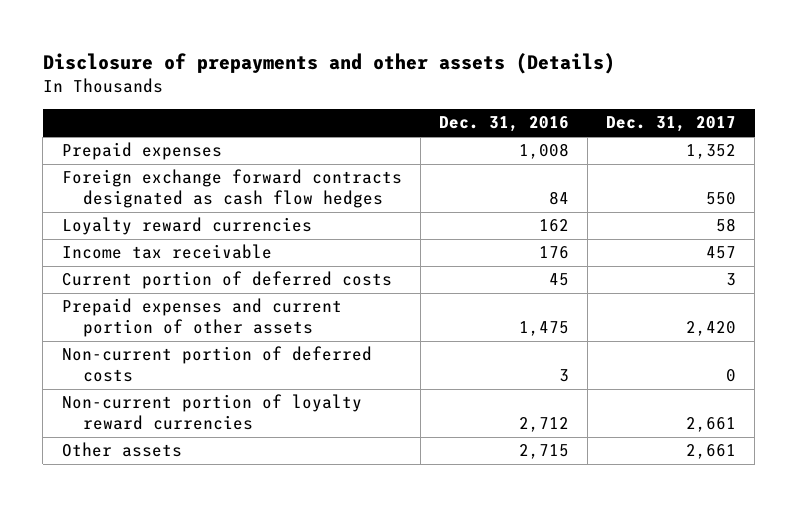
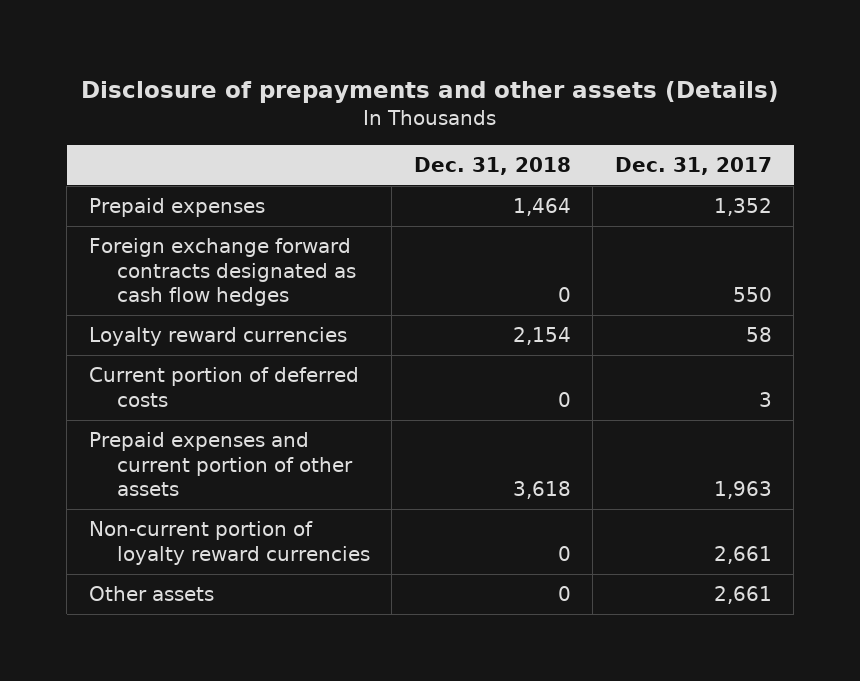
- | Dec. 31, 2016 | Dec. 31, 2017
+ | Dec. 31, 2018 | Dec. 31, 2017
- Income tax receivable | 176 | 457
- Prepaid expenses and current portion of other assets | 1,475 | 2,420
- Non-current portion of deferred costs | 3 | 0
+ Prepaid expenses and current portion of other assets | 3,618 | 1,963

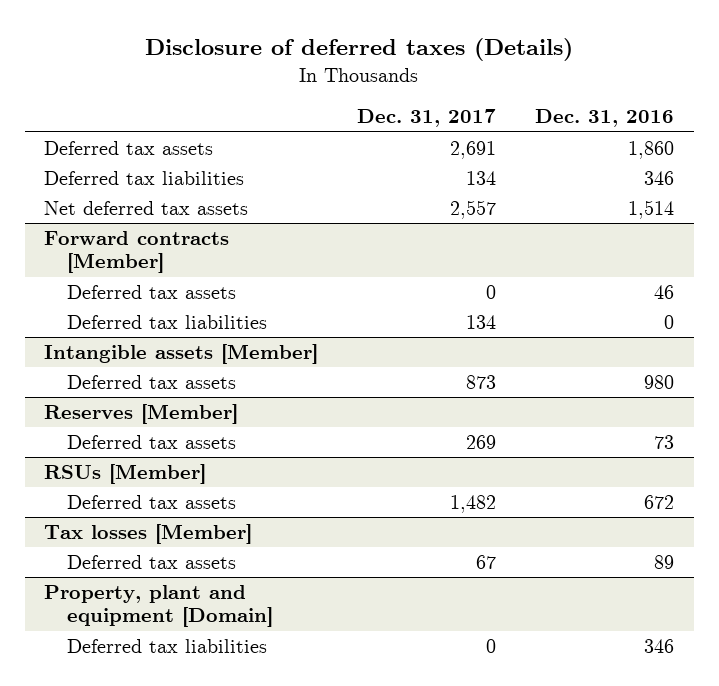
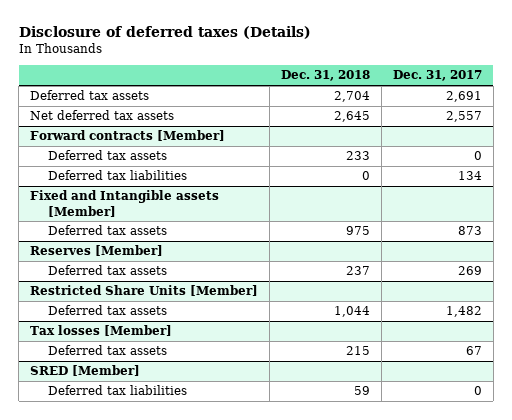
- | Dec. 31, 2017 | Dec. 31, 2016
+ | Dec. 31, 2018 | Dec. 31, 2017
- Deferred tax liabilities | 134 | 346
- Intangible assets [Member]
+ Fixed and Intangible assets [Member]
- RSUs [Member]
+ Restricted Share Units [Member]
- Property, plant and equipment [Domain]
+ SRED [Member]

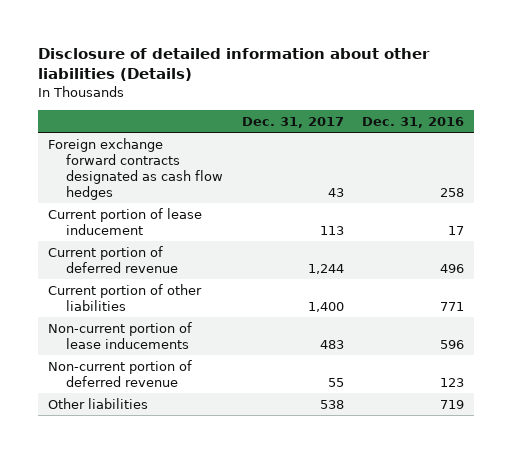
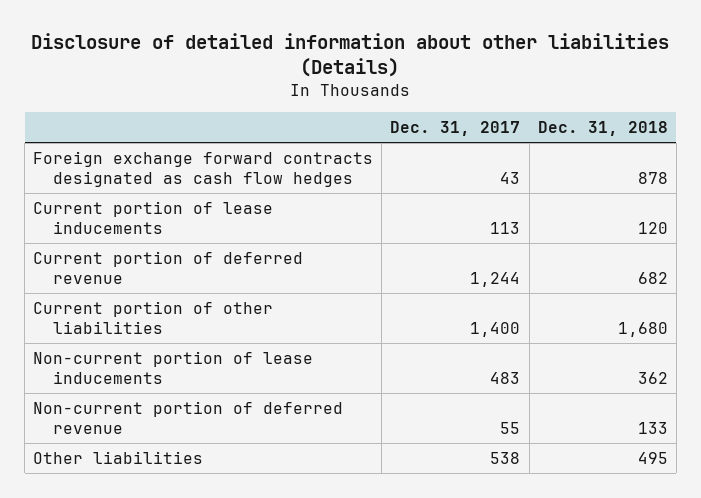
- | Dec. 31, 2017 | Dec. 31, 2016
+ | Dec. 31, 2017 | Dec. 31, 2018
- Current portion of lease inducement | 113 | 17
+ Current portion of lease inducements | 113 | 120

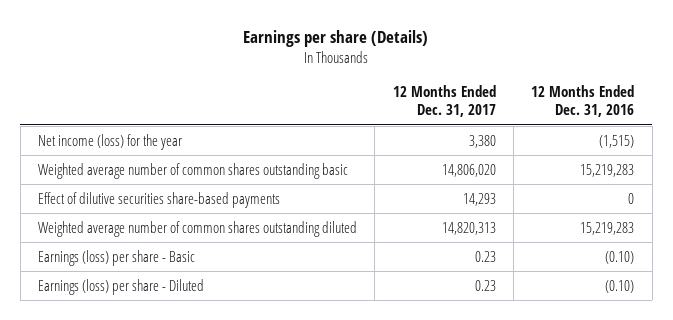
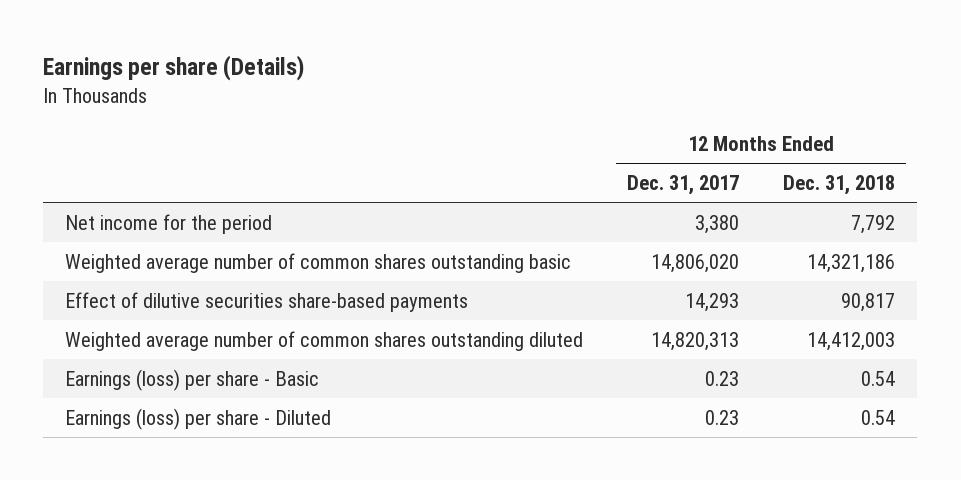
- | 12 Months Ended Dec. 31, 2017 | 12 Months Ended Dec. 31, 2016
+ | 12 Months Ended Dec. 31, 2017 | 12 Months Ended Dec. 31, 2018
- Net income (loss) for the year | 3,380 | (1,515)
+ Net income for the period | 3,380 | 7,792

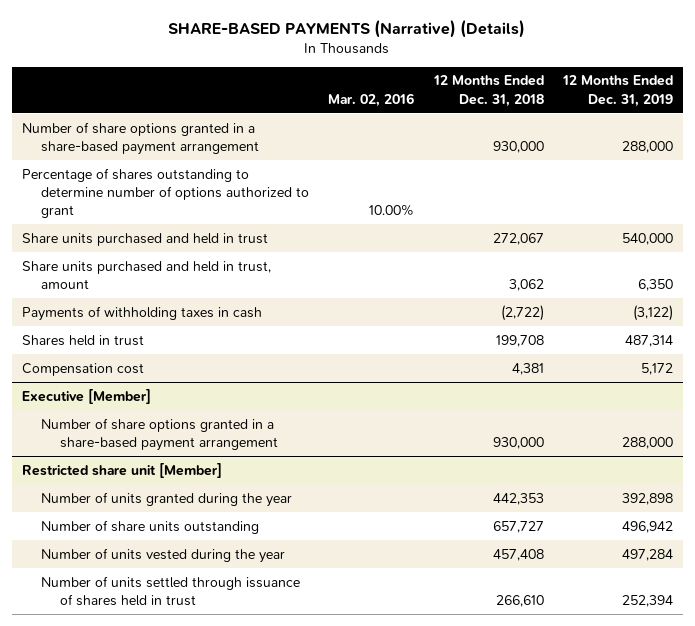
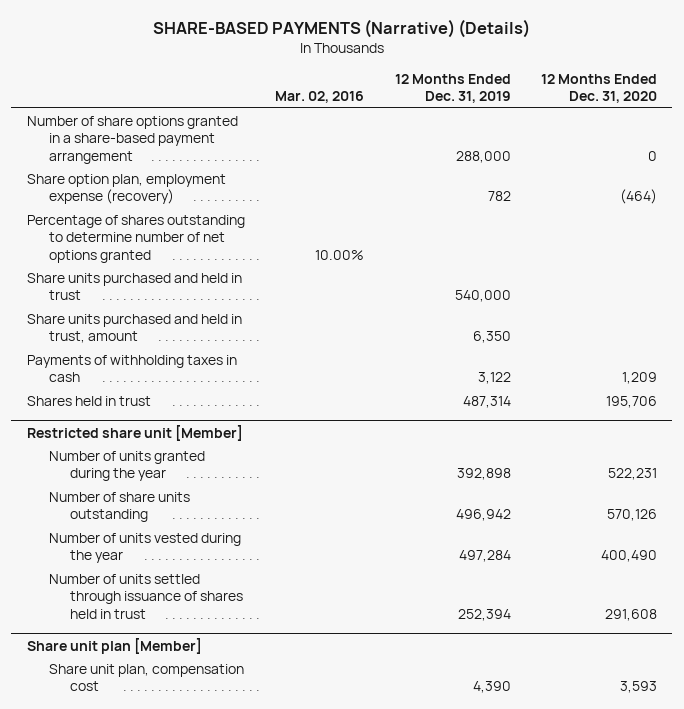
- | Mar. 02, 2016 | 12 Months Ended Dec. 31, 2018 | 12 Months Ended Dec. 31, 2019
+ | Mar. 02, 2016 | 12 Months Ended Dec. 31, 2019 | 12 Months Ended Dec. 31, 2020
- Percentage of shares outstanding to determine number of options authorized to grant | 10.00% | |
+ Share option plan, employment expense (recovery) | | 782 | (464)
+ Percentage of shares outstanding to determine number of net options granted | 10.00% | |
- Payments of withholding taxes in cash | | (2,722) | (3,122)
+ Payments of withholding taxes in cash | | 3,122 | 1,209
- Compensation cost | | 4,381 | 5,172
- Executive [Member]
- Number of share options granted in a share-based payment arrangement | | 930,000 | 288,000
+ Share unit plan [Member]
+ Share unit plan, compensation cost | | 4,390 | 3,593

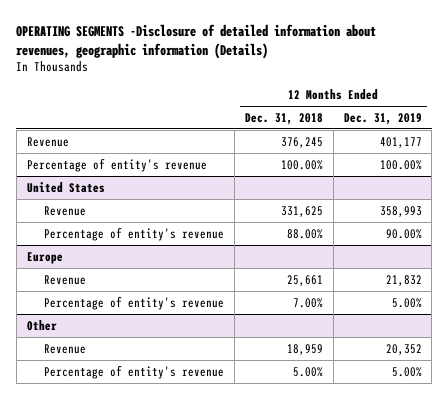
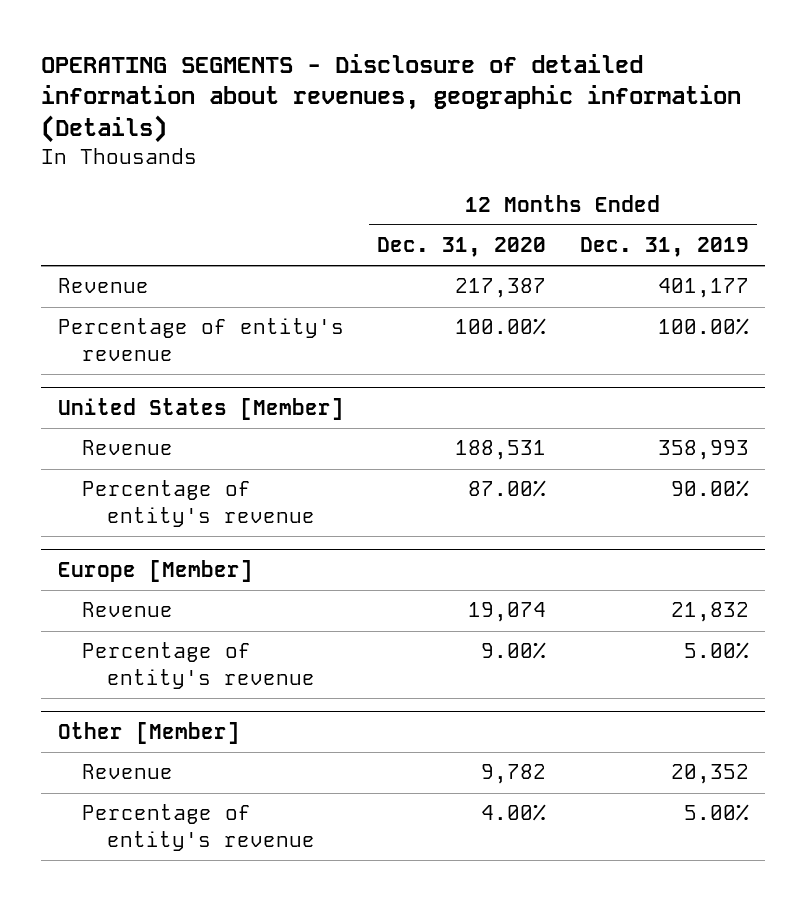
- OPERATING SEGMENTS -Disclosure of detailed information about revenues, geographic information (Details)
+ OPERATING SEGMENTS - Disclosure of detailed information about revenues, geographic information (Details)
- | 12 Months Ended Dec. 31, 2018 | 12 Months Ended Dec. 31, 2019
+ | 12 Months Ended Dec. 31, 2020 | 12 Months Ended Dec. 31, 2019
- United States
+ United States [Member]
- Europe
+ Europe [Member]
- Other
+ Other [Member]

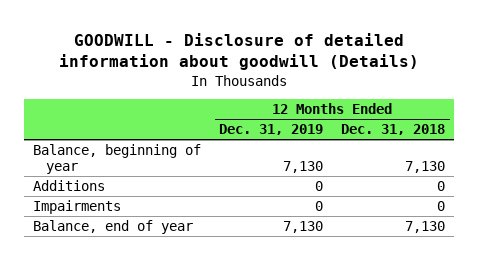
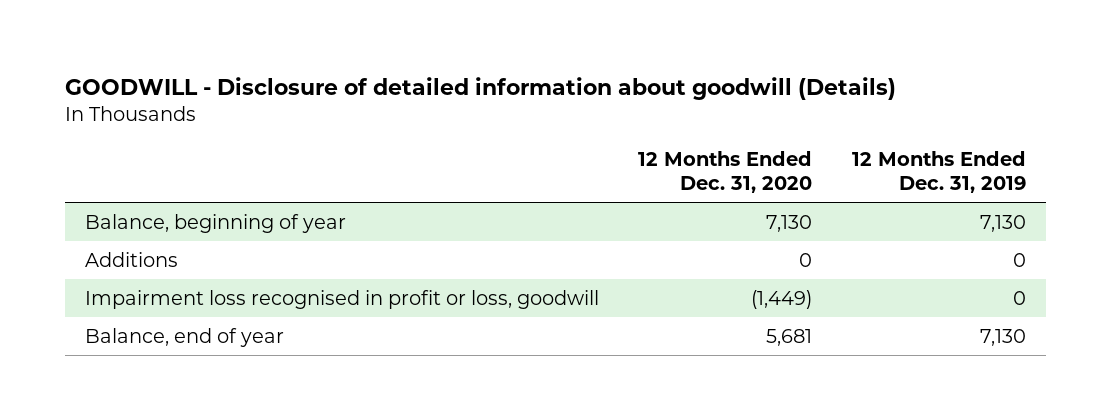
- | 12 Months Ended Dec. 31, 2019 | 12 Months Ended Dec. 31, 2018
+ | 12 Months Ended Dec. 31, 2020 | 12 Months Ended Dec. 31, 2019
- Impairments | 0 | 0
+ Impairment loss recognised in profit or loss, goodwill | (1,449) | 0

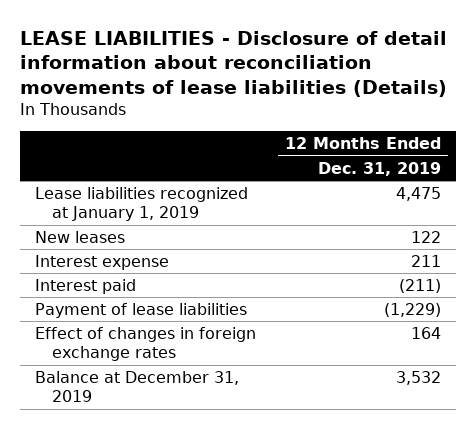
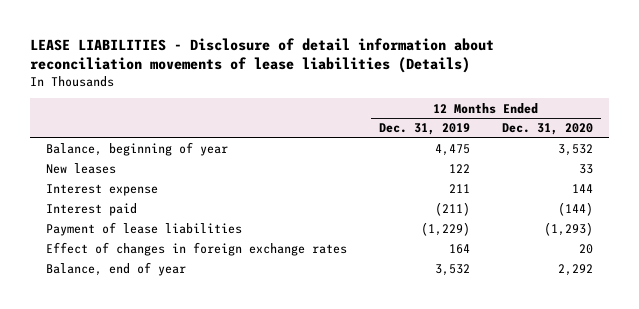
- | 12 Months Ended Dec. 31, 2019
+ | 12 Months Ended Dec. 31, 2019 | 12 Months Ended Dec. 31, 2020
- Lease liabilities recognized at January 1, 2019 | 4,475
+ Balance, beginning of year | 4,475 | 3,532
- Balance at December 31, 2019 | 3,532
+ Balance, end of year | 3,532 | 2,292

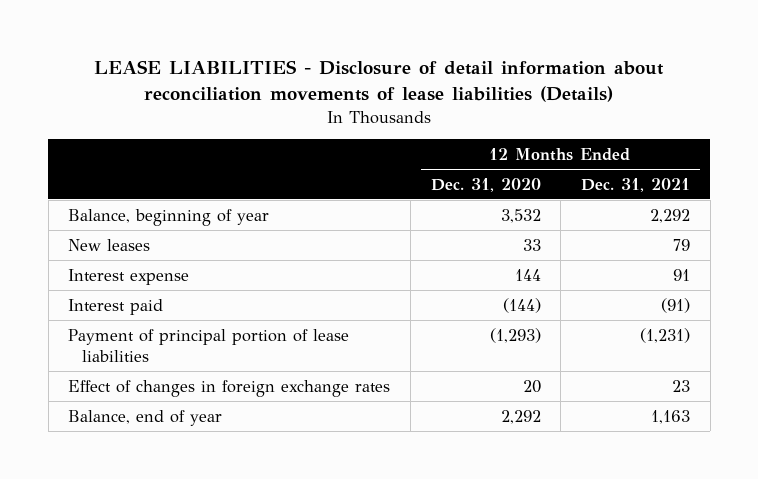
- | 12 Months Ended Dec. 31, 2019 | 12 Months Ended Dec. 31, 2020
+ | 12 Months Ended Dec. 31, 2020 | 12 Months Ended Dec. 31, 2021
- Payment of lease liabilities | (1,229) | (1,293)
+ Payment of principal portion of lease liabilities | (1,293) | (1,231)

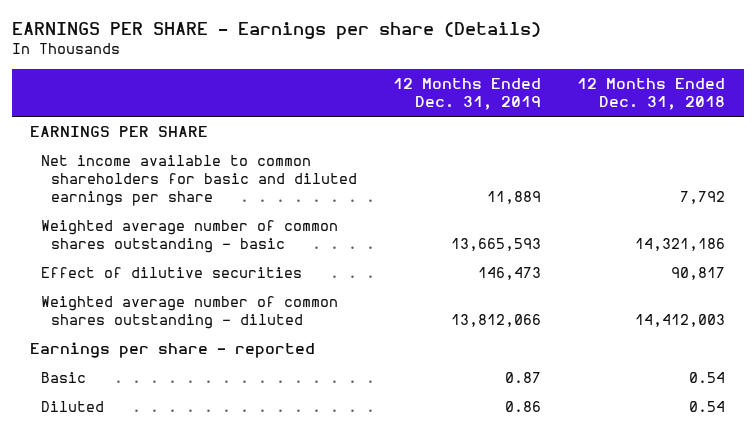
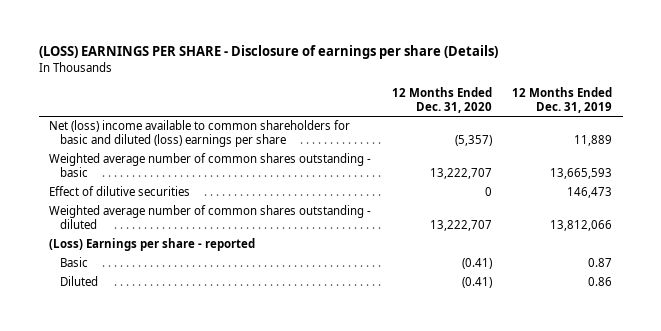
- EARNINGS PER SHARE - Earnings per share (Details)
+ (LOSS) EARNINGS PER SHARE - Disclosure of earnings per share (Details)
- | 12 Months Ended Dec. 31, 2019 | 12 Months Ended Dec. 31, 2018
+ | 12 Months Ended Dec. 31, 2020 | 12 Months Ended Dec. 31, 2019
- EARNINGS PER SHARE
- Net income available to common shareholders for basic and diluted earnings per share | 11,889 | 7,792
+ Net (loss) income available to common shareholders for basic and diluted (loss) earnings per share | (5,357) | 11,889
- Earnings per share - reported
+ (Loss) Earnings per share - reported

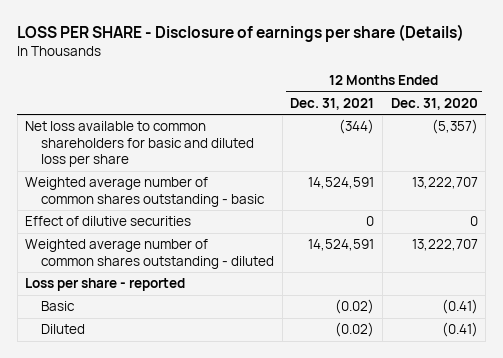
- (LOSS) EARNINGS PER SHARE - Disclosure of earnings per share (Details)
+ LOSS PER SHARE - Disclosure of earnings per share (Details)
- | 12 Months Ended Dec. 31, 2020 | 12 Months Ended Dec. 31, 2019
+ | 12 Months Ended Dec. 31, 2021 | 12 Months Ended Dec. 31, 2020
- Net (loss) income available to common shareholders for basic and diluted (loss) earnings per share | (5,357) | 11,889
+ Net loss available to common shareholders for basic and diluted loss per share | (344) | (5,357)
- (Loss) Earnings per share - reported
+ Loss per share - reported

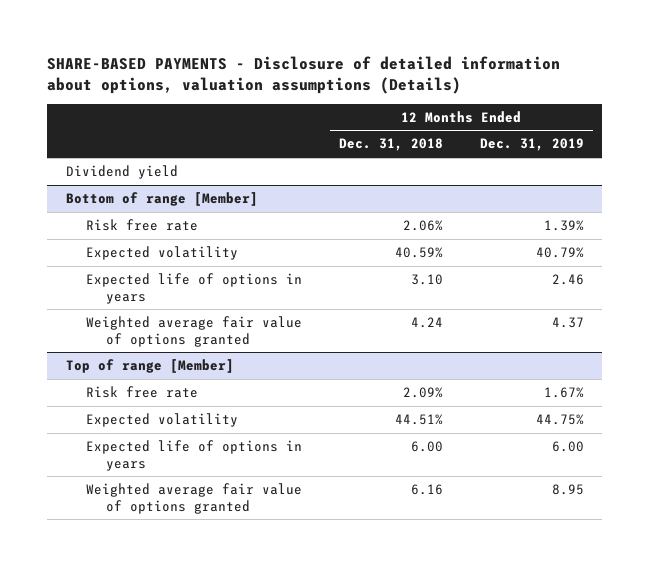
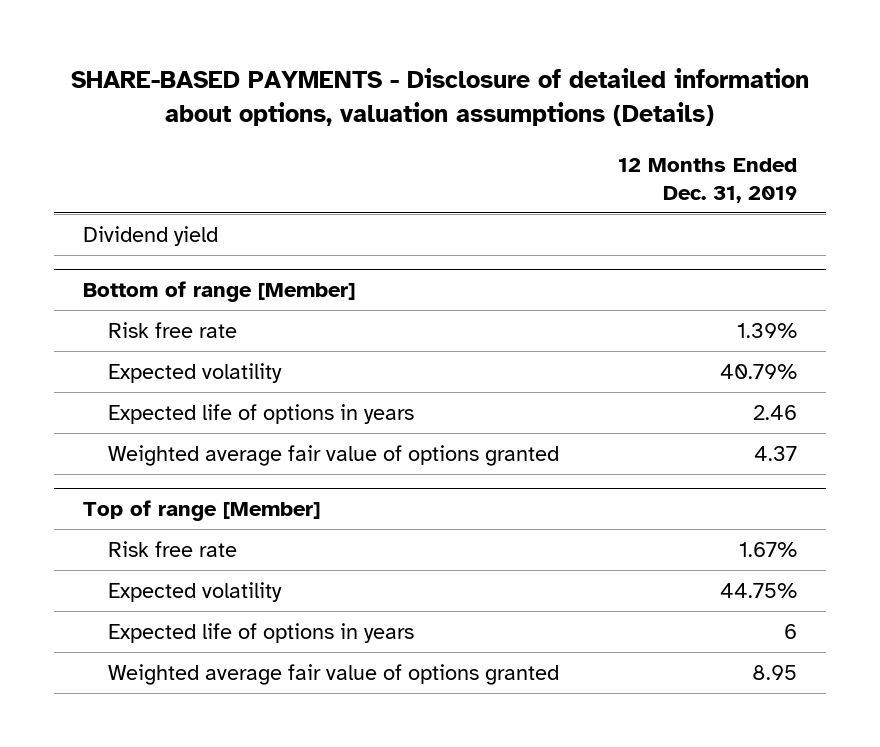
- | 12 Months Ended Dec. 31, 2018 | 12 Months Ended Dec. 31, 2019
+ | 12 Months Ended Dec. 31, 2019
@ Top of range [Member]
- Expected life of options in years | 6.00 | 6.00
+ Expected life of options in years | 6

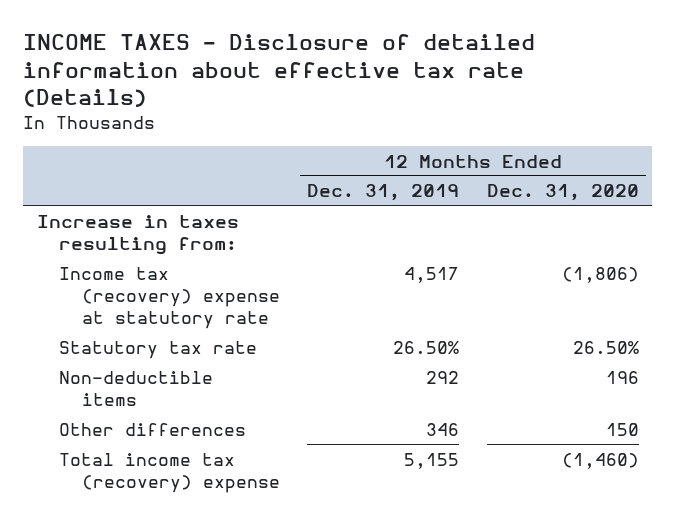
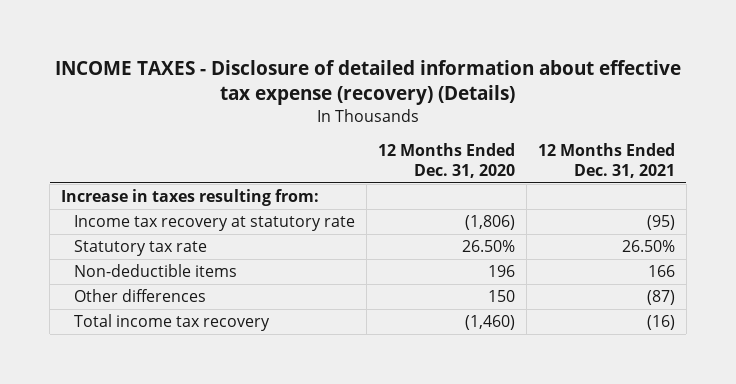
- INCOME TAXES - Disclosure of detailed information about effective tax rate (Details)
+ INCOME TAXES - Disclosure of detailed information about effective tax expense (recovery) (Details)
- | 12 Months Ended Dec. 31, 2019 | 12 Months Ended Dec. 31, 2020
+ | 12 Months Ended Dec. 31, 2020 | 12 Months Ended Dec. 31, 2021
- Income tax (recovery) expense at statutory rate | 4,517 | (1,806)
+ Income tax recovery at statutory rate | (1,806) | (95)
- Total income tax (recovery) expense | 5,155 | (1,460)
+ Total income tax recovery | (1,460) | (16)

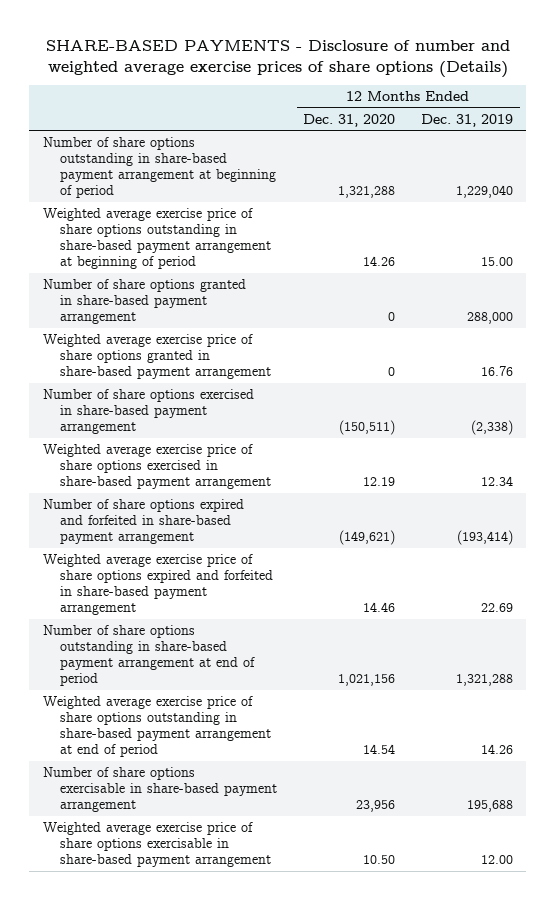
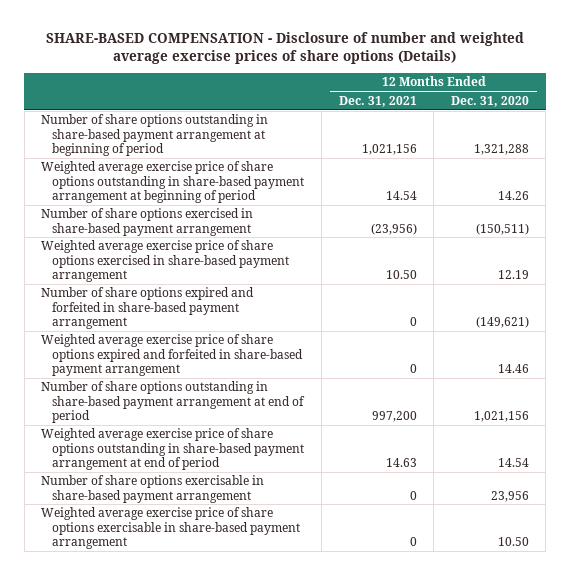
- SHARE-BASED PAYMENTS - Disclosure of number and weighted average exercise prices of share options (Details)
+ SHARE-BASED COMPENSATION - Disclosure of number and weighted average exercise prices of share options (Details)
- | 12 Months Ended Dec. 31, 2020 | 12 Months Ended Dec. 31, 2019
+ | 12 Months Ended Dec. 31, 2021 | 12 Months Ended Dec. 31, 2020
- Number of share options granted in share-based payment arrangement | 0 | 288,000
- Weighted average exercise price of share options granted in share-based payment arrangement | 0 | 16.76

